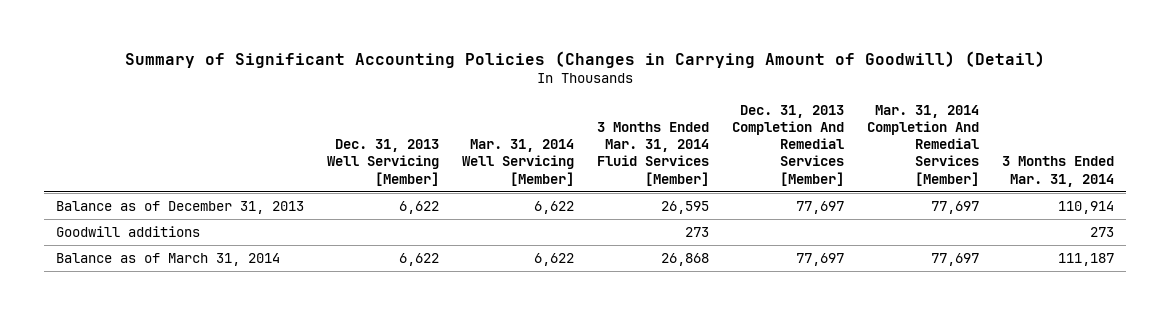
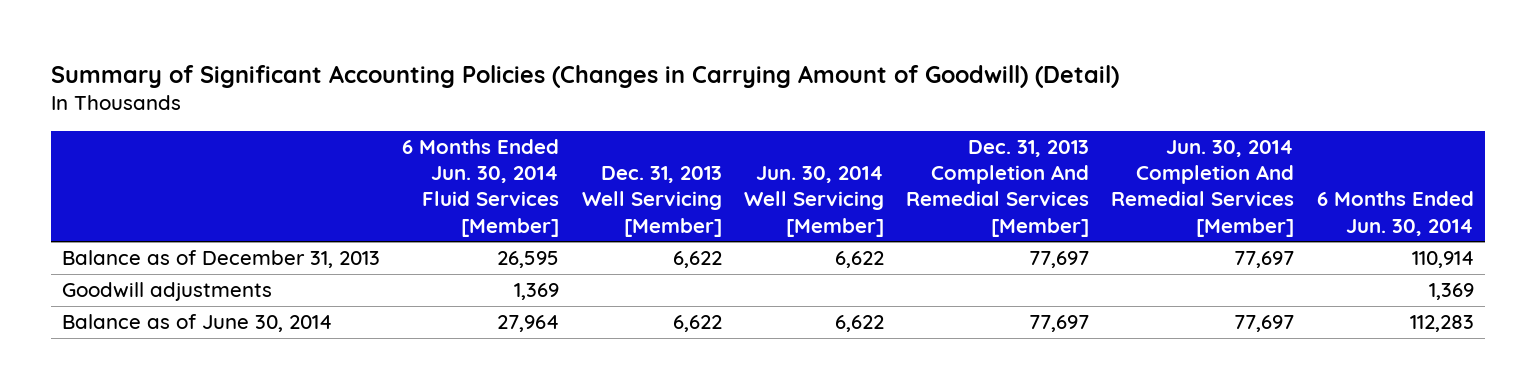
- | Dec. 31, 2013 Well Servicing [Member] | Mar. 31, 2014 Well Servicing [Member] | 3 Months Ended Mar. 31, 2014 Fluid Services [Member] | Dec. 31, 2013 Completion And Remedial Services [Member] | Mar. 31, 2014 Completion And Remedial Services [Member] | 3 Months Ended Mar. 31, 2014
+ | 6 Months Ended Jun. 30, 2014 Fluid Services [Member] | Dec. 31, 2013 Well Servicing [Member] | Jun. 30, 2014 Well Servicing [Member] | Dec. 31, 2013 Completion And Remedial Services [Member] | Jun. 30, 2014 Completion And Remedial Services [Member] | 6 Months Ended Jun. 30, 2014
- Goodwill additions | | | 273 | | | 273
- Balance as of March 31, 2014 | 6,622 | 6,622 | 26,868 | 77,697 | 77,697 | 111,187
+ Goodwill adjustments | 1,369 | | | | | 1,369
+ Balance as of June 30, 2014 | 27,964 | 6,622 | 6,622 | 77,697 | 77,697 | 112,283

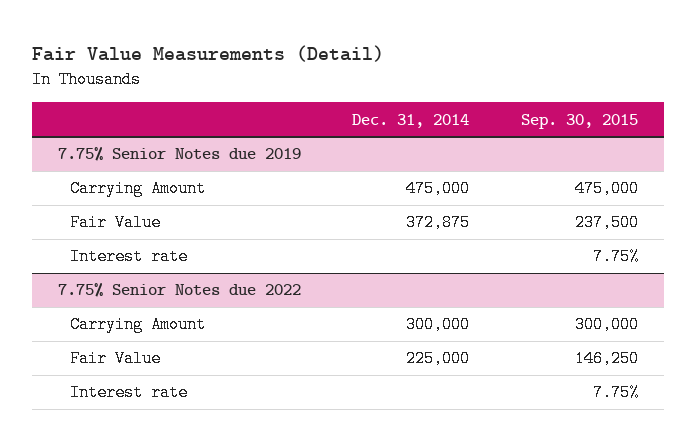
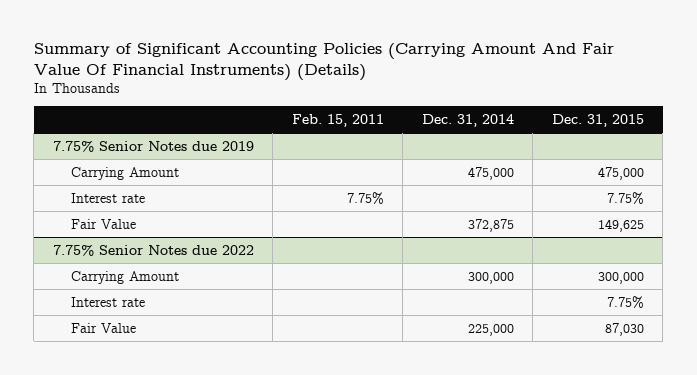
- Fair Value Measurements (Detail)
+ Summary of Significant Accounting Policies (Carrying Amount And Fair Value Of Financial Instruments) (Details)
- | Dec. 31, 2014 | Sep. 30, 2015
+ | Feb. 15, 2011 | Dec. 31, 2014 | Dec. 31, 2015
@ 7.75% Senior Notes due 2019
moved down: Fair Value | | 372,875 | 149,625
@ 7.75% Senior Notes due 2022
moved down: Fair Value | | 225,000 | 87,030

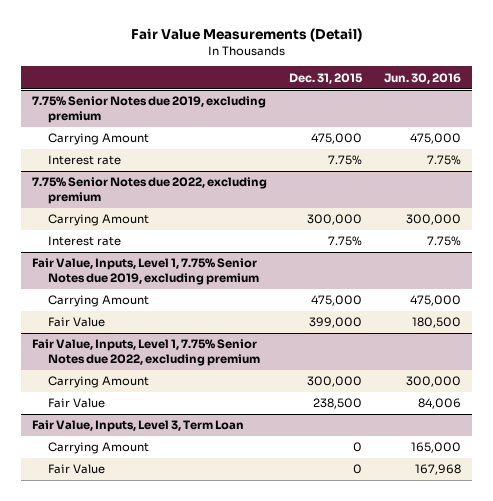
- Summary of Significant Accounting Policies (Carrying Amount And Fair Value Of Financial Instruments) (Details)
+ Fair Value Measurements (Detail)
- | Feb. 15, 2011 | Dec. 31, 2014 | Dec. 31, 2015
+ | Dec. 31, 2015 | Jun. 30, 2016
- 7.75% Senior Notes due 2019
+ 7.75% Senior Notes due 2019, excluding premium
- Fair Value | | 372,875 | 149,625
- 7.75% Senior Notes due 2022
+ 7.75% Senior Notes due 2022, excluding premium
- Fair Value | | 225,000 | 87,030
+ Fair Value, Inputs, Level 1, 7.75% Senior Notes due 2019, excluding premium
+ Carrying Amount | 475,000 | 475,000
+ Fair Value | 399,000 | 180,500
+ Fair Value, Inputs, Level 1, 7.75% Senior Notes due 2022, excluding premium
+ Carrying Amount | 300,000 | 300,000
+ Fair Value | 238,500 | 84,006
+ Fair Value, Inputs, Level 3, Term Loan
+ Carrying Amount | 0 | 165,000
+ Fair Value | 0 | 167,968

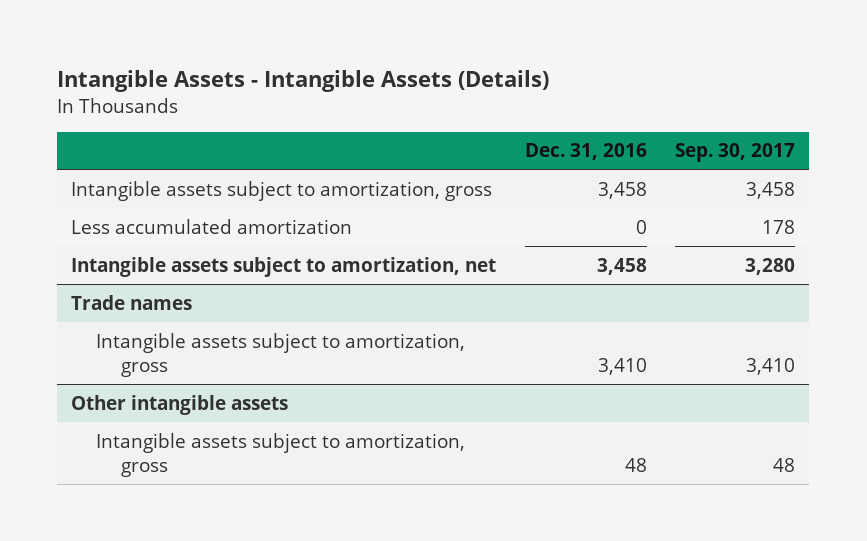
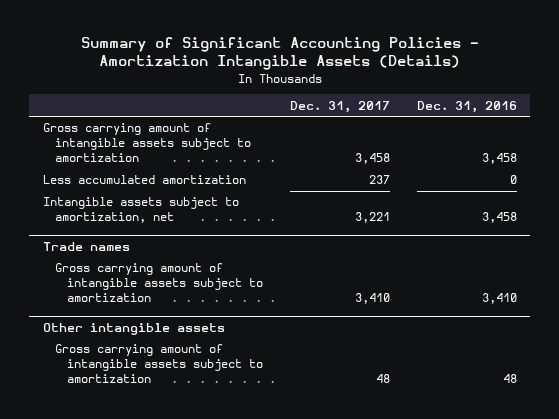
- Intangible Assets - Intangible Assets (Details)
+ Summary of Significant Accounting Policies - Amortization Intangible Assets (Details)
- | Dec. 31, 2016 | Sep. 30, 2017
+ | Dec. 31, 2017 | Dec. 31, 2016
- Intangible assets subject to amortization, gross | 3,458 | 3,458
+ Gross carrying amount of intangible assets subject to amortization | 3,458 | 3,458
@ Trade names
- Intangible assets subject to amortization, gross | 3,410 | 3,410
+ Gross carrying amount of intangible assets subject to amortization | 3,410 | 3,410
@ Other intangible assets
- Intangible assets subject to amortization, gross | 48 | 48
+ Gross carrying amount of intangible assets subject to amortization | 48 | 48

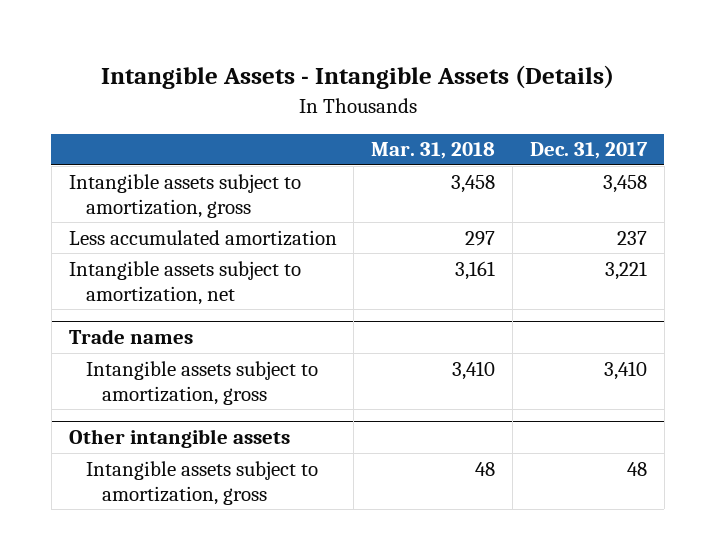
- Summary of Significant Accounting Policies - Amortization Intangible Assets (Details)
+ Intangible Assets - Intangible Assets (Details)
- | Dec. 31, 2017 | Dec. 31, 2016
+ | Mar. 31, 2018 | Dec. 31, 2017
- Gross carrying amount of intangible assets subject to amortization | 3,458 | 3,458
+ Intangible assets subject to amortization, gross | 3,458 | 3,458
@ Trade names
- Gross carrying amount of intangible assets subject to amortization | 3,410 | 3,410
+ Intangible assets subject to amortization, gross | 3,410 | 3,410
@ Other intangible assets
- Gross carrying amount of intangible assets subject to amortization | 48 | 48
+ Intangible assets subject to amortization, gross | 48 | 48

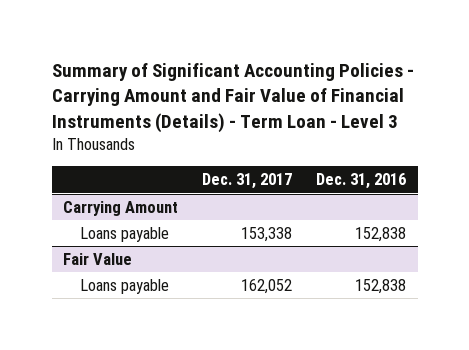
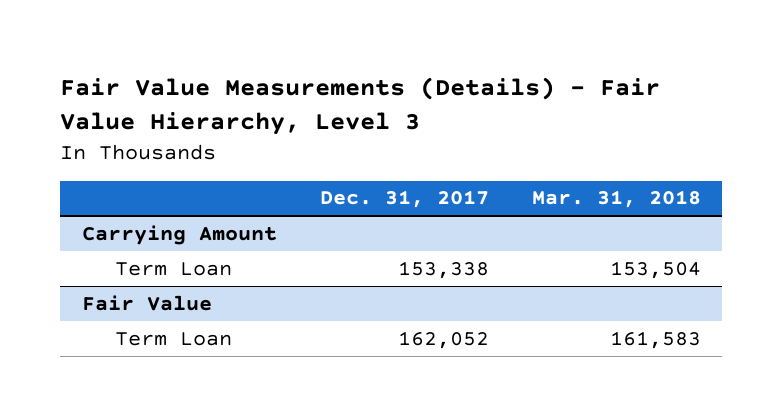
- Summary of Significant Accounting Policies - Carrying Amount and Fair Value of Financial Instruments (Details) - Term Loan - Level 3
+ Fair Value Measurements (Details) - Fair Value Hierarchy, Level 3
- | Dec. 31, 2017 | Dec. 31, 2016
+ | Dec. 31, 2017 | Mar. 31, 2018
@ Carrying Amount
- Loans payable | 153,338 | 152,838
+ Term Loan | 153,338 | 153,504
@ Fair Value
- Loans payable | 162,052 | 152,838
+ Term Loan | 162,052 | 161,583

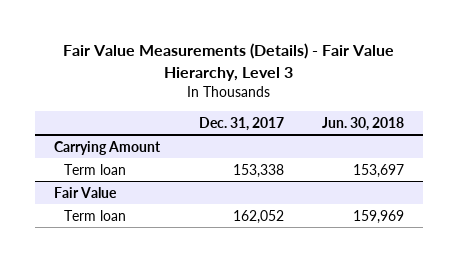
- | Dec. 31, 2017 | Mar. 31, 2018
+ | Dec. 31, 2017 | Jun. 30, 2018
@ Carrying Amount
- Term Loan | 153,338 | 153,504
+ Term loan | 153,338 | 153,697
@ Fair Value
- Term Loan | 162,052 | 161,583
+ Term loan | 162,052 | 159,969

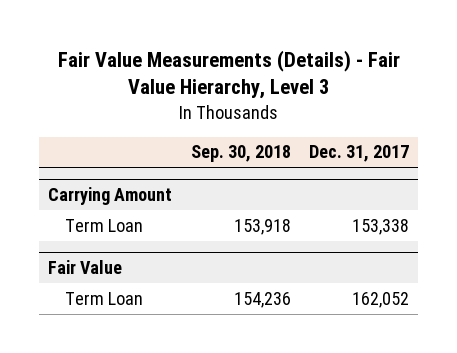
- | Dec. 31, 2017 | Jun. 30, 2018
+ | Sep. 30, 2018 | Dec. 31, 2017
@ Carrying Amount
- Term loan | 153,338 | 153,697
+ Term Loan | 153,918 | 153,338
@ Fair Value
- Term loan | 162,052 | 159,969
+ Term Loan | 154,236 | 162,052

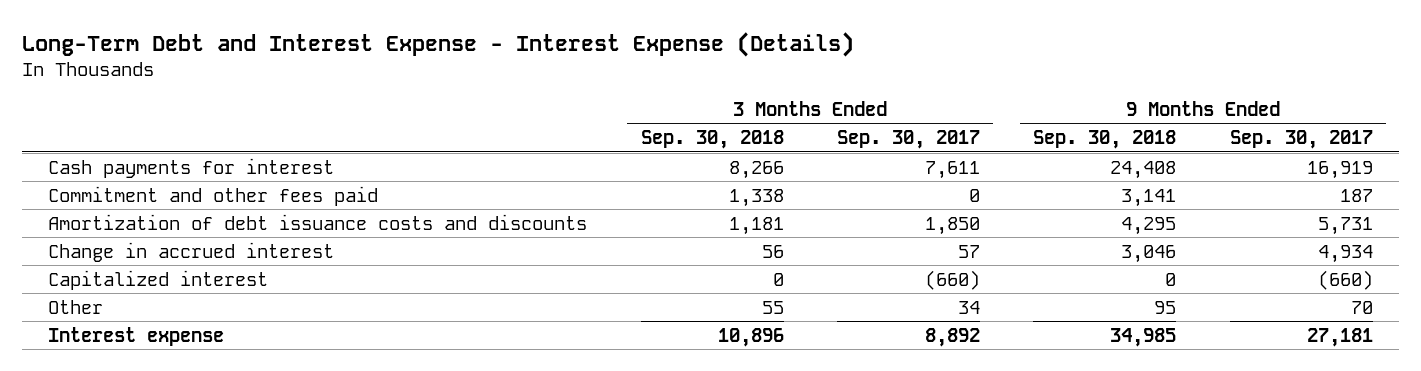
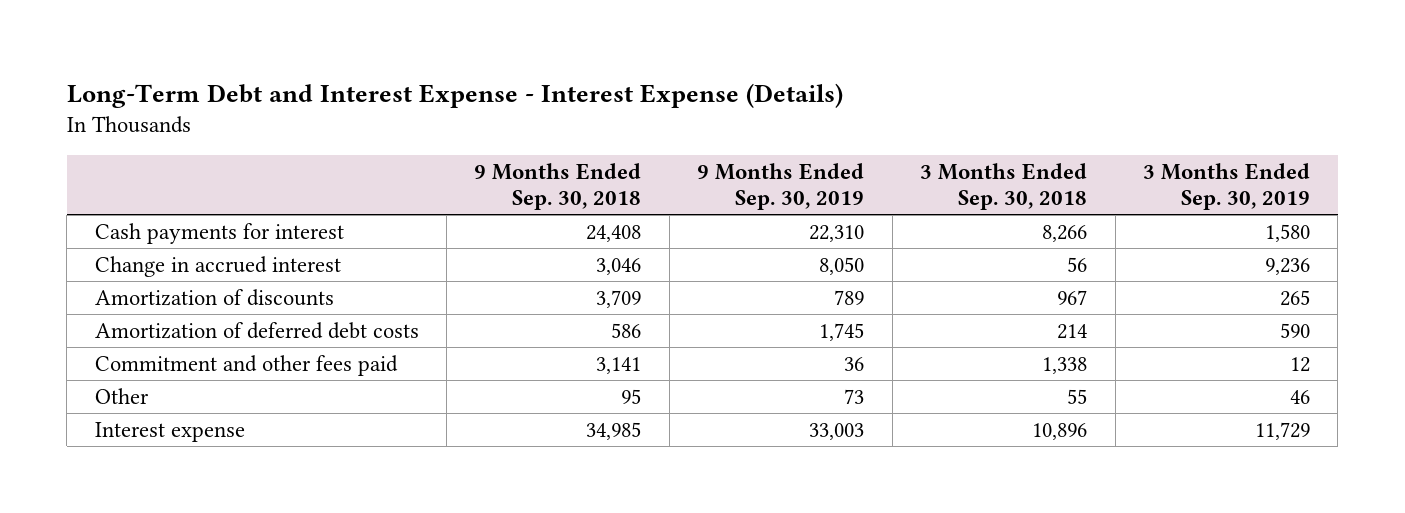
- | 3 Months Ended Sep. 30, 2018 | 3 Months Ended Sep. 30, 2017 | 9 Months Ended Sep. 30, 2018 | 9 Months Ended Sep. 30, 2017
+ | 9 Months Ended Sep. 30, 2018 | 9 Months Ended Sep. 30, 2019 | 3 Months Ended Sep. 30, 2018 | 3 Months Ended Sep. 30, 2019
- Amortization of debt issuance costs and discounts | 1,181 | 1,850 | 4,295 | 5,731
- Capitalized interest | 0 | (660) | 0 | (660)
+ Amortization of discounts | 3,709 | 789 | 967 | 265
+ Amortization of deferred debt costs | 586 | 1,745 | 214 | 590
moved down: Commitment and other fees paid | 3,141 | 36 | 1,338 | 12

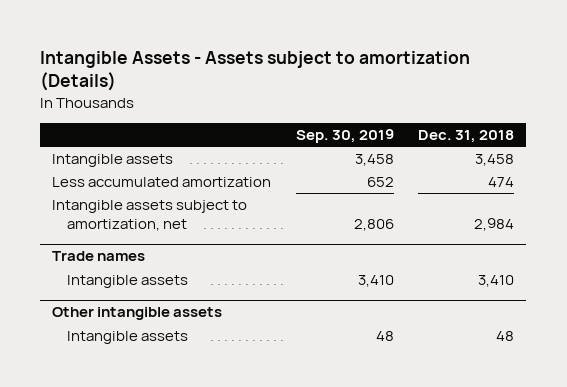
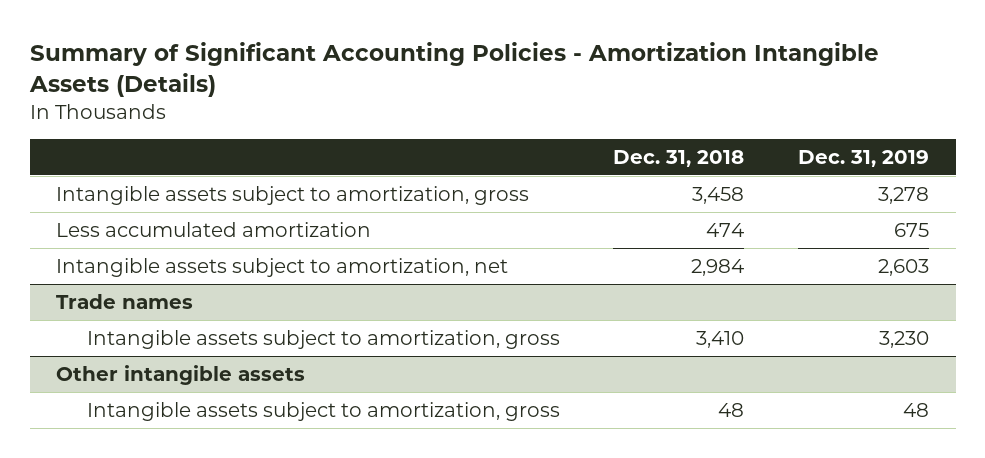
- Intangible Assets - Assets subject to amortization (Details)
+ Summary of Significant Accounting Policies - Amortization Intangible Assets (Details)
- | Sep. 30, 2019 | Dec. 31, 2018
+ | Dec. 31, 2018 | Dec. 31, 2019
- Intangible assets | 3,458 | 3,458
+ Intangible assets subject to amortization, gross | 3,458 | 3,278
@ Trade names
- Intangible assets | 3,410 | 3,410
+ Intangible assets subject to amortization, gross | 3,410 | 3,230
@ Other intangible assets
- Intangible assets | 48 | 48
+ Intangible assets subject to amortization, gross | 48 | 48

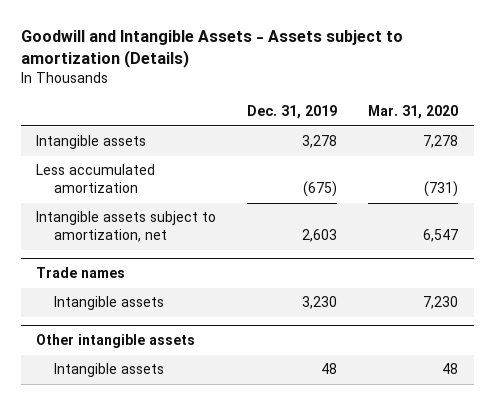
- Summary of Significant Accounting Policies - Amortization Intangible Assets (Details)
+ Goodwill and Intangible Assets - Assets subject to amortization (Details)
- | Dec. 31, 2018 | Dec. 31, 2019
+ | Dec. 31, 2019 | Mar. 31, 2020
- Intangible assets subject to amortization, gross | 3,458 | 3,278
- Less accumulated amortization | 474 | 675
+ Intangible assets | 3,278 | 7,278
+ Less accumulated amortization | (675) | (731)
@ Trade names
- Intangible assets subject to amortization, gross | 3,410 | 3,230
+ Intangible assets | 3,230 | 7,230
@ Other intangible assets
- Intangible assets subject to amortization, gross | 48 | 48
+ Intangible assets | 48 | 48

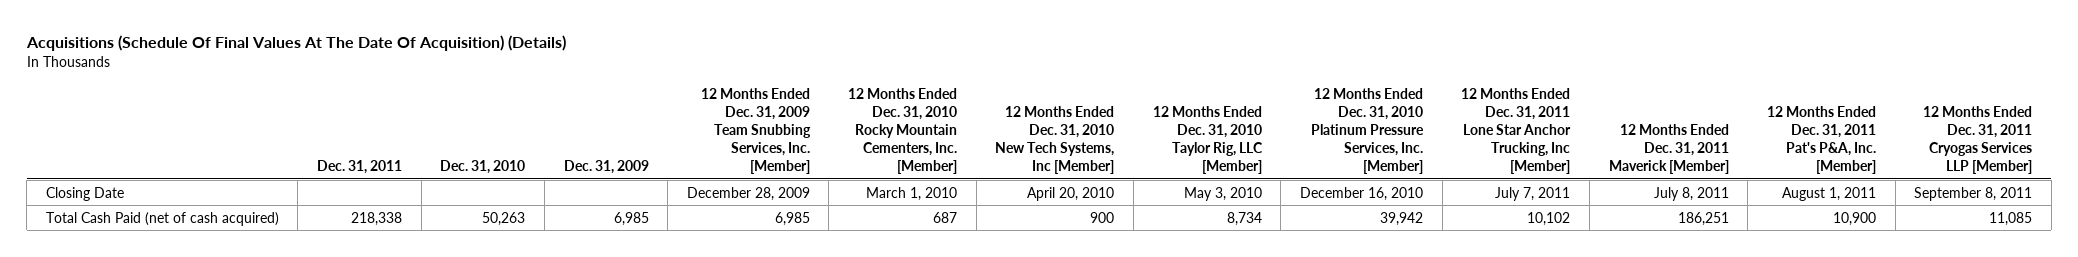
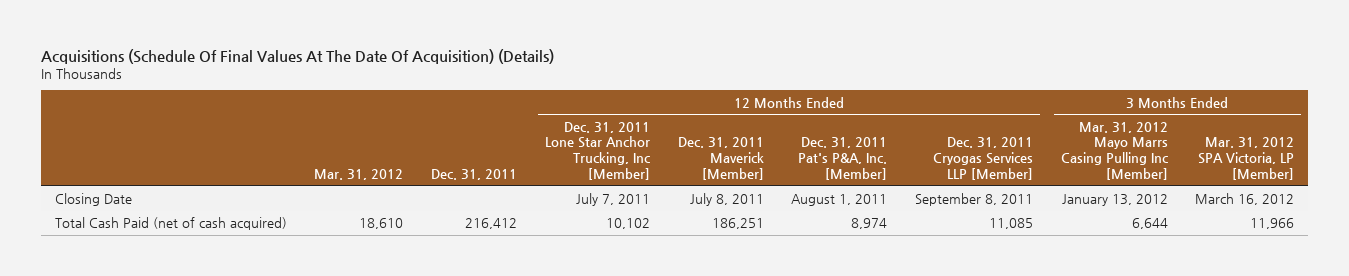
- | Dec. 31, 2011 | Dec. 31, 2010 | Dec. 31, 2009 | 12 Months Ended Dec. 31, 2009 Team Snubbing Services, Inc. [Member] | 12 Months Ended Dec. 31, 2010 Rocky Mountain Cementers, Inc. [Member] | 12 Months Ended Dec. 31, 2010 New Tech Systems, Inc [Member] | 12 Months Ended Dec. 31, 2010 Taylor Rig, LLC [Member] | 12 Months Ended Dec. 31, 2010 Platinum Pressure Services, Inc. [Member] | 12 Months Ended Dec. 31, 2011 Lone Star Anchor Trucking, Inc [Member] | 12 Months Ended Dec. 31, 2011 Maverick [Member] | 12 Months Ended Dec. 31, 2011 Pat's P&A, Inc. [Member] | 12 Months Ended Dec. 31, 2011 Cryogas Services LLP [Member]
+ | Mar. 31, 2012 | Dec. 31, 2011 | 12 Months Ended Dec. 31, 2011 Lone Star Anchor Trucking, Inc [Member] | 12 Months Ended Dec. 31, 2011 Maverick [Member] | 12 Months Ended Dec. 31, 2011 Pat's P&A, Inc. [Member] | 12 Months Ended Dec. 31, 2011 Cryogas Services LLP [Member] | 3 Months Ended Mar. 31, 2012 Mayo Marrs Casing Pulling Inc [Member] | 3 Months Ended Mar. 31, 2012 SPA Victoria, LP [Member]
- Total Cash Paid (net of cash acquired) | 218,338 | 50,263 | 6,985 | 6,985 | 687 | 900 | 8,734 | 39,942 | 10,102 | 186,251 | 10,900 | 11,085
+ Total Cash Paid (net of cash acquired) | 18,610 | 216,412 | 10,102 | 186,251 | 8,974 | 11,085 | 6,644 | 11,966

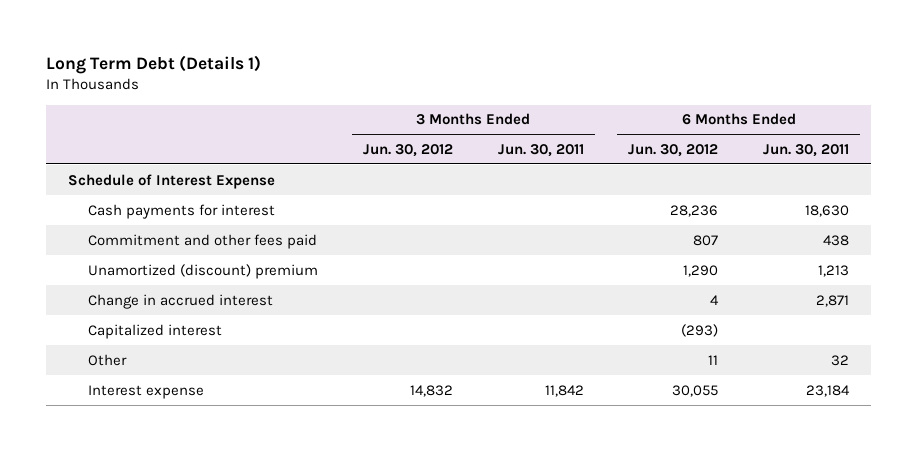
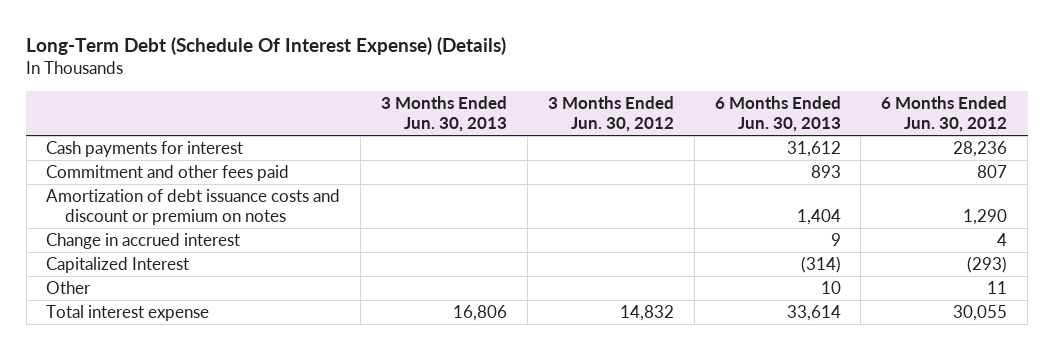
- Long Term Debt (Details 1)
+ Long-Term Debt (Schedule Of Interest Expense) (Details)
- | 3 Months Ended Jun. 30, 2012 | 3 Months Ended Jun. 30, 2011 | 6 Months Ended Jun. 30, 2012 | 6 Months Ended Jun. 30, 2011
+ | 3 Months Ended Jun. 30, 2013 | 3 Months Ended Jun. 30, 2012 | 6 Months Ended Jun. 30, 2013 | 6 Months Ended Jun. 30, 2012
- Schedule of Interest Expense
- Unamortized (discount) premium | | | 1,290 | 1,213
+ Amortization of debt issuance costs and discount or premium on notes | | | 1,404 | 1,290
- Capitalized interest | | | (293) |
+ Capitalized Interest | | | (314) | (293)
- Interest expense | 14,832 | 11,842 | 30,055 | 23,184
+ Total interest expense | 16,806 | 14,832 | 33,614 | 30,055

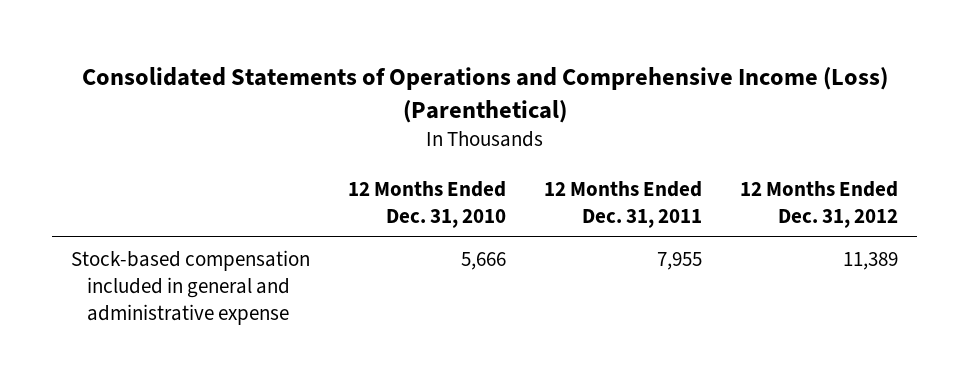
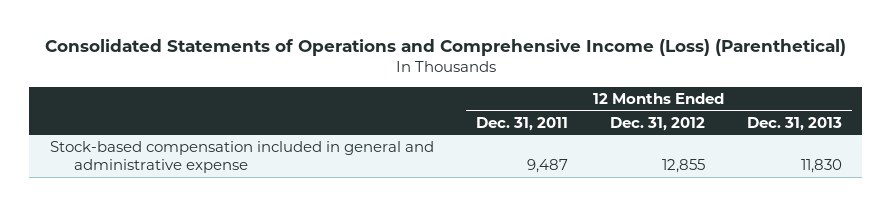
- | 12 Months Ended Dec. 31, 2010 | 12 Months Ended Dec. 31, 2011 | 12 Months Ended Dec. 31, 2012
+ | 12 Months Ended Dec. 31, 2011 | 12 Months Ended Dec. 31, 2012 | 12 Months Ended Dec. 31, 2013
- Stock-based compensation included in general and administrative expense | 5,666 | 7,955 | 11,389
+ Stock-based compensation included in general and administrative expense | 9,487 | 12,855 | 11,830

